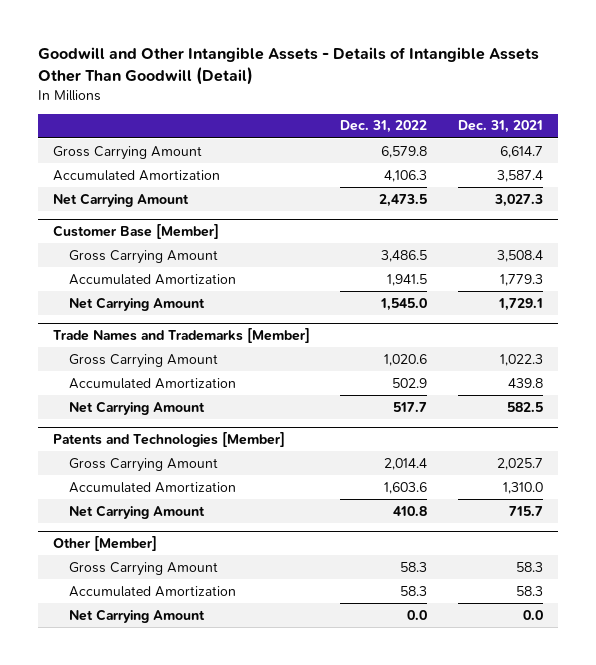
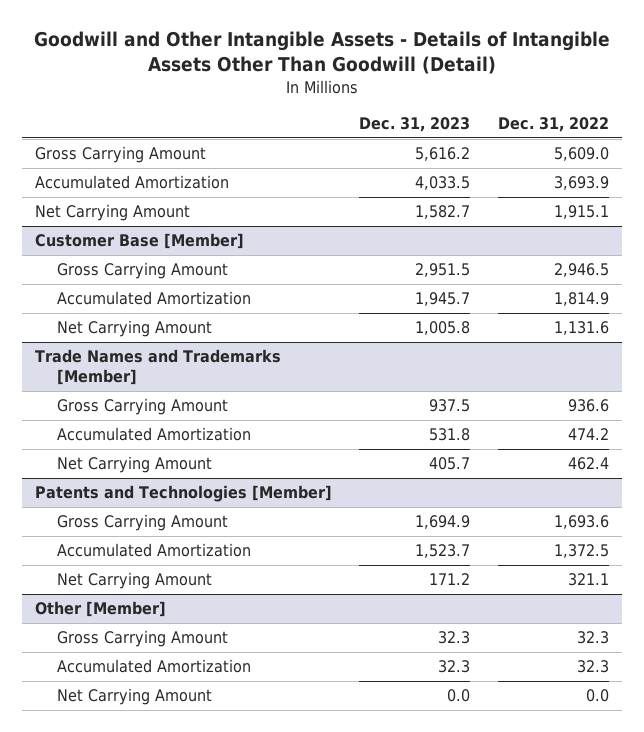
- | Dec. 31, 2022 | Dec. 31, 2021
+ | Dec. 31, 2023 | Dec. 31, 2022
- Gross Carrying Amount | 6,579.8 | 6,614.7
- Accumulated Amortization | 4,106.3 | 3,587.4
- Net Carrying Amount | 2,473.5 | 3,027.3
+ Gross Carrying Amount | 5,616.2 | 5,609.0
+ Accumulated Amortization | 4,033.5 | 3,693.9
+ Net Carrying Amount | 1,582.7 | 1,915.1
@ Customer Base [Member]
- Gross Carrying Amount | 3,486.5 | 3,508.4
- Accumulated Amortization | 1,941.5 | 1,779.3
- Net Carrying Amount | 1,545.0 | 1,729.1
+ Gross Carrying Amount | 2,951.5 | 2,946.5
+ Accumulated Amortization | 1,945.7 | 1,814.9
+ Net Carrying Amount | 1,005.8 | 1,131.6
@ Trade Names and Trademarks [Member]
- Gross Carrying Amount | 1,020.6 | 1,022.3
- Accumulated Amortization | 502.9 | 439.8
- Net Carrying Amount | 517.7 | 582.5
+ Gross Carrying Amount | 937.5 | 936.6
+ Accumulated Amortization | 531.8 | 474.2
+ Net Carrying Amount | 405.7 | 462.4
@ Patents and Technologies [Member]
- Gross Carrying Amount | 2,014.4 | 2,025.7
- Accumulated Amortization | 1,603.6 | 1,310.0
- Net Carrying Amount | 410.8 | 715.7
+ Gross Carrying Amount | 1,694.9 | 1,693.6
+ Accumulated Amortization | 1,523.7 | 1,372.5
+ Net Carrying Amount | 171.2 | 321.1
@ Other [Member]
- Gross Carrying Amount | 58.3 | 58.3
- Accumulated Amortization | 58.3 | 58.3
+ Gross Carrying Amount | 32.3 | 32.3
+ Accumulated Amortization | 32.3 | 32.3

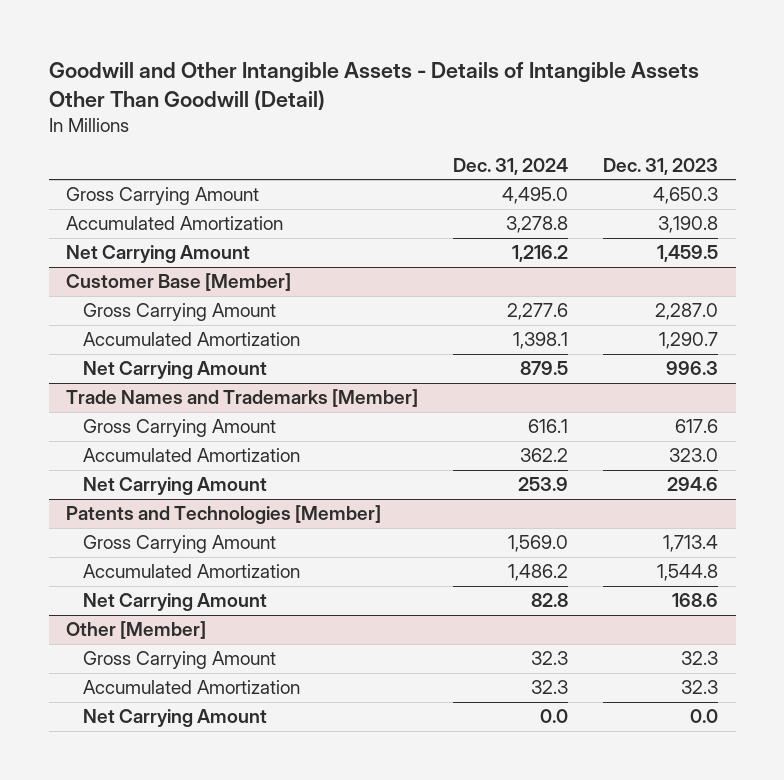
- | Dec. 31, 2023 | Dec. 31, 2022
+ | Dec. 31, 2024 | Dec. 31, 2023
- Gross Carrying Amount | 5,616.2 | 5,609.0
- Accumulated Amortization | 4,033.5 | 3,693.9
- Net Carrying Amount | 1,582.7 | 1,915.1
+ Gross Carrying Amount | 4,495.0 | 4,650.3
+ Accumulated Amortization | 3,278.8 | 3,190.8
+ Net Carrying Amount | 1,216.2 | 1,459.5
@ Customer Base [Member]
- Gross Carrying Amount | 2,951.5 | 2,946.5
- Accumulated Amortization | 1,945.7 | 1,814.9
- Net Carrying Amount | 1,005.8 | 1,131.6
+ Gross Carrying Amount | 2,277.6 | 2,287.0
+ Accumulated Amortization | 1,398.1 | 1,290.7
+ Net Carrying Amount | 879.5 | 996.3
@ Trade Names and Trademarks [Member]
- Gross Carrying Amount | 937.5 | 936.6
- Accumulated Amortization | 531.8 | 474.2
- Net Carrying Amount | 405.7 | 462.4
+ Gross Carrying Amount | 616.1 | 617.6
+ Accumulated Amortization | 362.2 | 323.0
+ Net Carrying Amount | 253.9 | 294.6
@ Patents and Technologies [Member]
- Gross Carrying Amount | 1,694.9 | 1,693.6
- Accumulated Amortization | 1,523.7 | 1,372.5
- Net Carrying Amount | 171.2 | 321.1
+ Gross Carrying Amount | 1,569.0 | 1,713.4
+ Accumulated Amortization | 1,486.2 | 1,544.8
+ Net Carrying Amount | 82.8 | 168.6

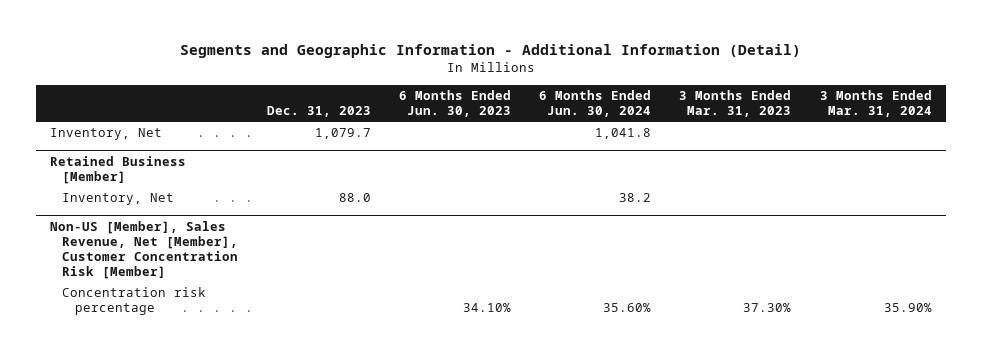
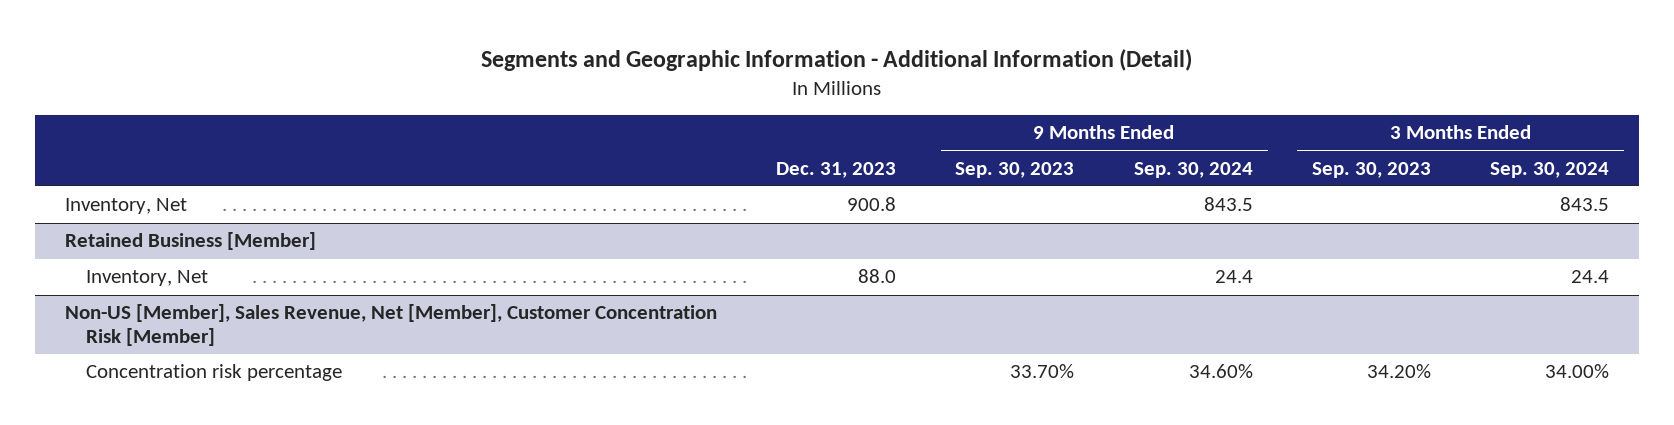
- | Dec. 31, 2023 | 6 Months Ended Jun. 30, 2023 | 6 Months Ended Jun. 30, 2024 | 3 Months Ended Mar. 31, 2023 | 3 Months Ended Mar. 31, 2024
+ | Dec. 31, 2023 | 9 Months Ended Sep. 30, 2023 | 9 Months Ended Sep. 30, 2024 | 3 Months Ended Sep. 30, 2023 | 3 Months Ended Sep. 30, 2024
- Inventory, Net | 1,079.7 | | 1,041.8 | |
+ Inventory, Net | 900.8 | | 843.5 | | 843.5

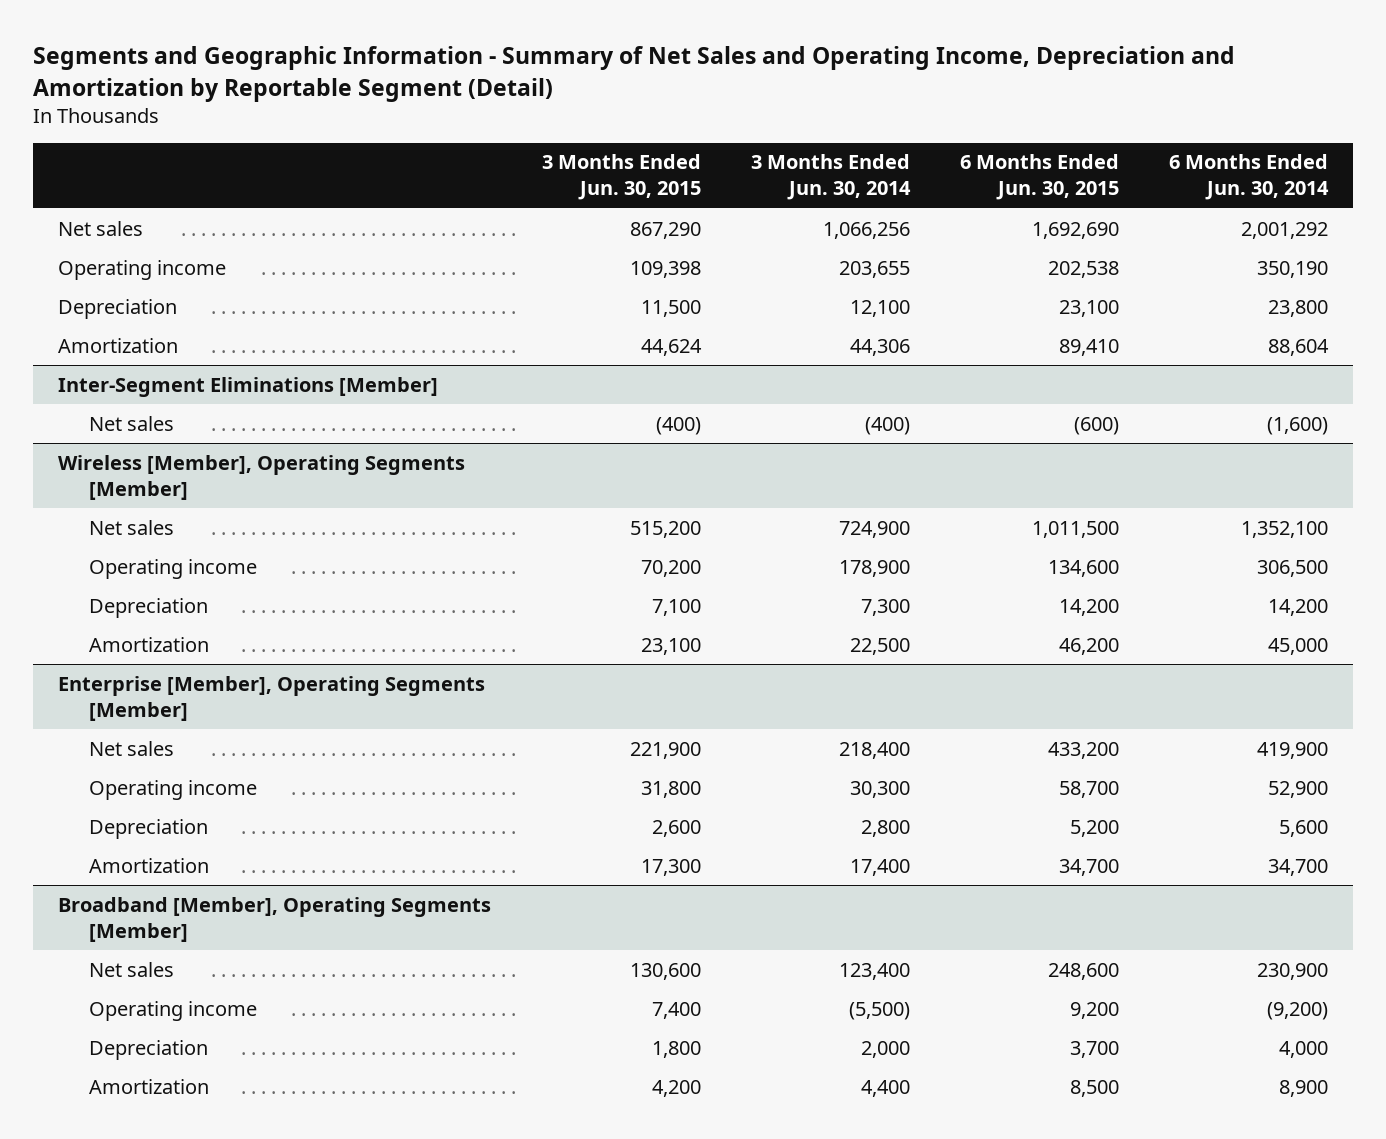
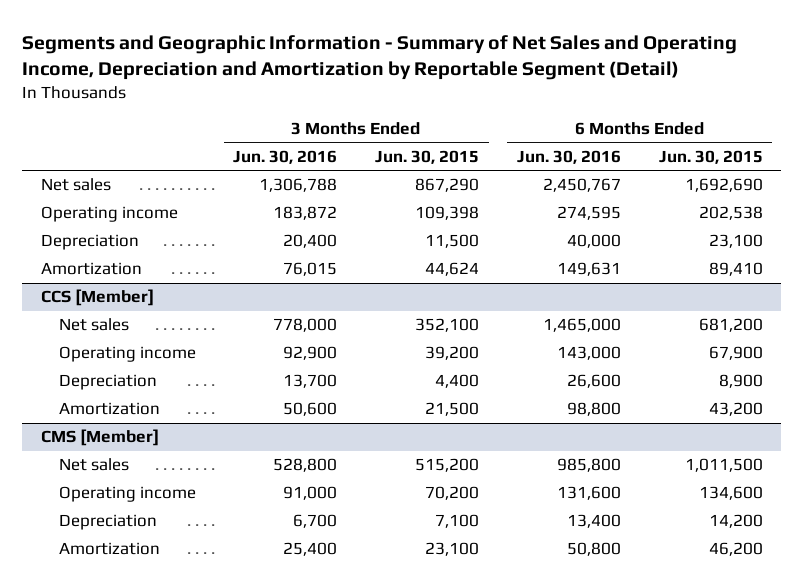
- | 3 Months Ended Jun. 30, 2015 | 3 Months Ended Jun. 30, 2014 | 6 Months Ended Jun. 30, 2015 | 6 Months Ended Jun. 30, 2014
+ | 3 Months Ended Jun. 30, 2016 | 3 Months Ended Jun. 30, 2015 | 6 Months Ended Jun. 30, 2016 | 6 Months Ended Jun. 30, 2015
- Inter-Segment Eliminations [Member]
- Net sales | (400) | (400) | (600) | (1,600)
- Wireless [Member], Operating Segments [Member]
+ CCS [Member]
+ Net sales | 778,000 | 352,100 | 1,465,000 | 681,200
+ Operating income | 92,900 | 39,200 | 143,000 | 67,900
+ Depreciation | 13,700 | 4,400 | 26,600 | 8,900
+ Amortization | 50,600 | 21,500 | 98,800 | 43,200
+ CMS [Member]
- Enterprise [Member], Operating Segments [Member]
- Net sales | 221,900 | 218,400 | 433,200 | 419,900
- Operating income | 31,800 | 30,300 | 58,700 | 52,900
- Depreciation | 2,600 | 2,800 | 5,200 | 5,600
- Amortization | 17,300 | 17,400 | 34,700 | 34,700
- Broadband [Member], Operating Segments [Member]
- Net sales | 130,600 | 123,400 | 248,600 | 230,900
- Operating income | 7,400 | (5,500) | 9,200 | (9,200)
- Depreciation | 1,800 | 2,000 | 3,700 | 4,000
- Amortization | 4,200 | 4,400 | 8,500 | 8,900

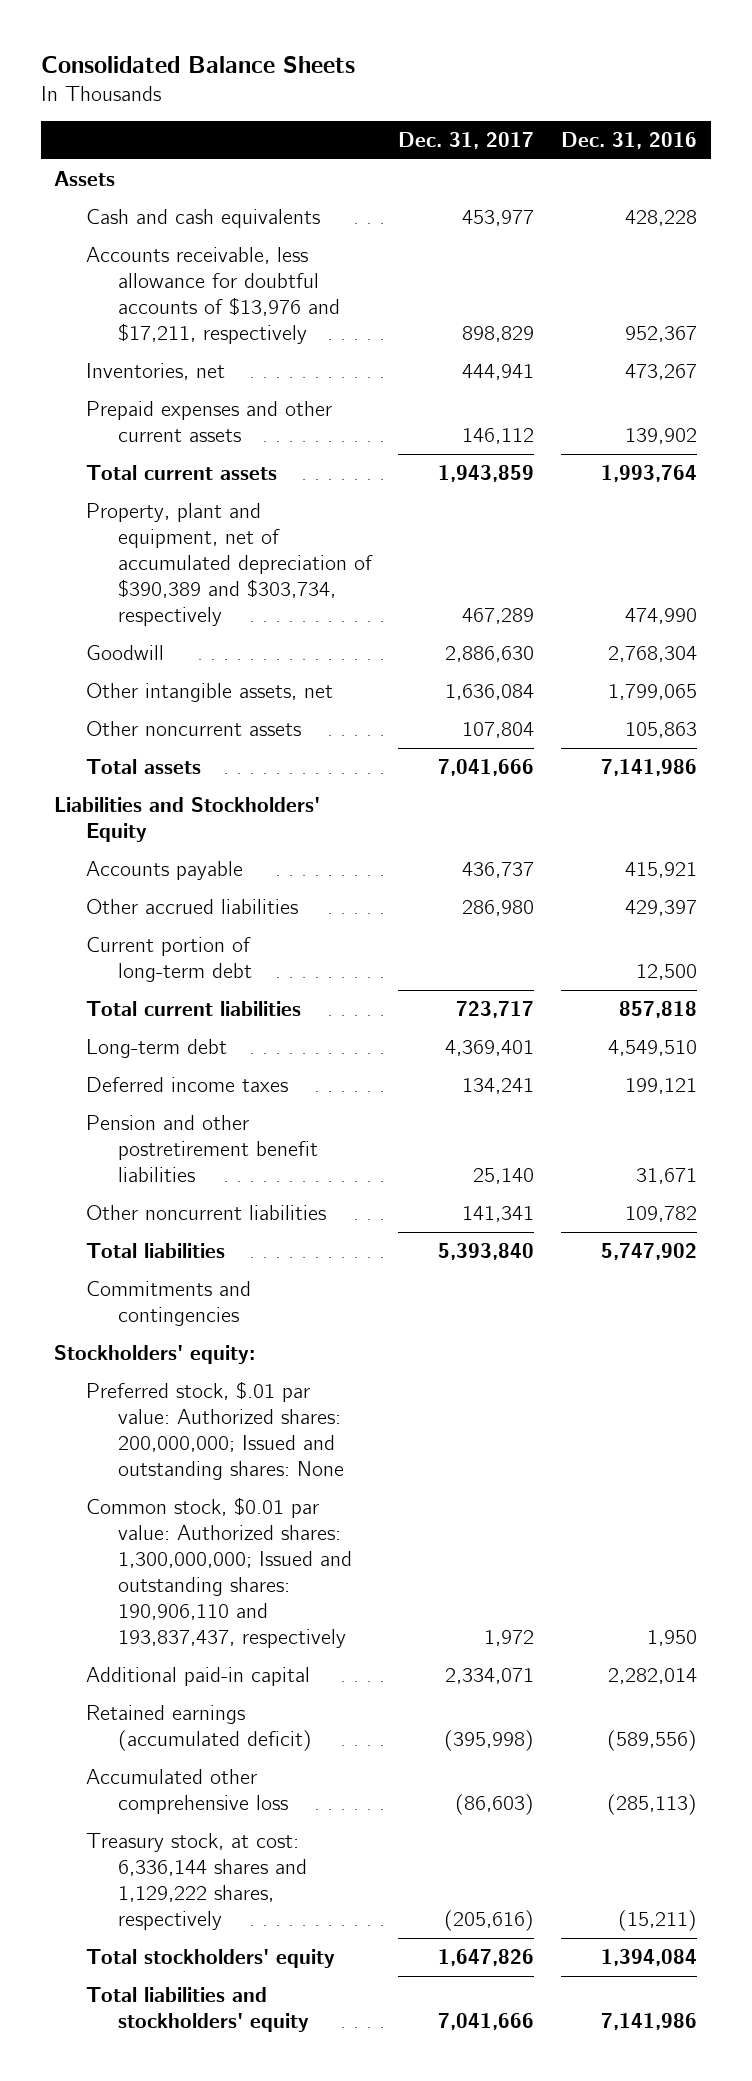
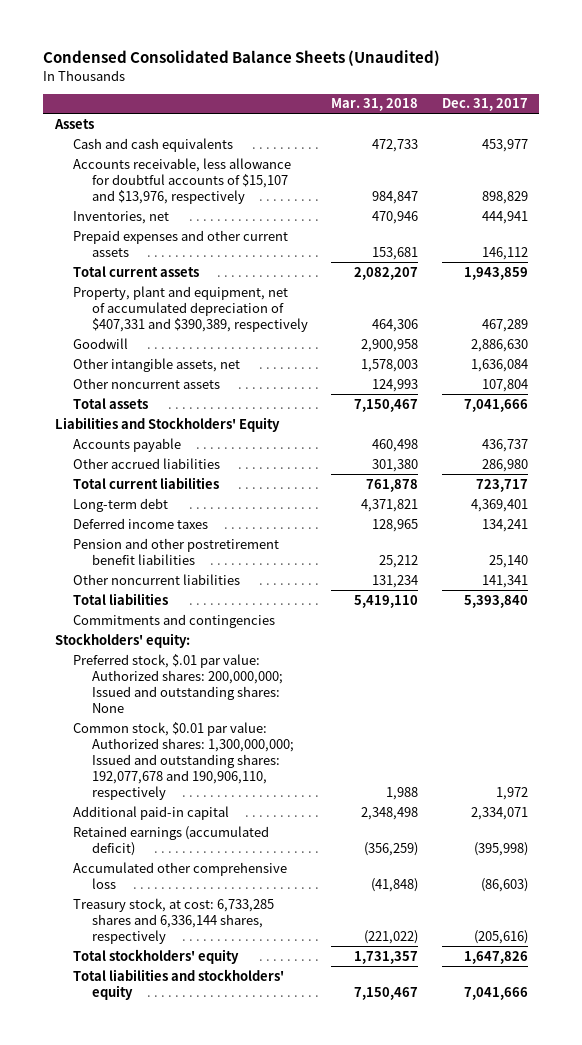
- Consolidated Balance Sheets
+ Condensed Consolidated Balance Sheets (Unaudited)
- | Dec. 31, 2017 | Dec. 31, 2016
+ | Mar. 31, 2018 | Dec. 31, 2017
- Accounts receivable, less allowance for doubtful accounts of $13,976 and $17,211, respectively | 898,829 | 952,367
+ Accounts receivable, less allowance for doubtful accounts of $15,107 and $13,976, respectively | 984,847 | 898,829
- Property, plant and equipment, net of accumulated depreciation of $390,389 and $303,734, respectively | 467,289 | 474,990
+ Property, plant and equipment, net of accumulated depreciation of $407,331 and $390,389, respectively | 464,306 | 467,289
- Current portion of long-term debt | | 12,500
- Common stock, $0.01 par value: Authorized shares: 1,300,000,000; Issued and outstanding shares: 190,906,110 and 193,837,437, respectively | 1,972 | 1,950
+ Common stock, $0.01 par value: Authorized shares: 1,300,000,000; Issued and outstanding shares: 192,077,678 and 190,906,110, respectively | 1,988 | 1,972
- Treasury stock, at cost: 6,336,144 shares and 1,129,222 shares, respectively | (205,616) | (15,211)
+ Treasury stock, at cost: 6,733,285 shares and 6,336,144 shares, respectively | (221,022) | (205,616)

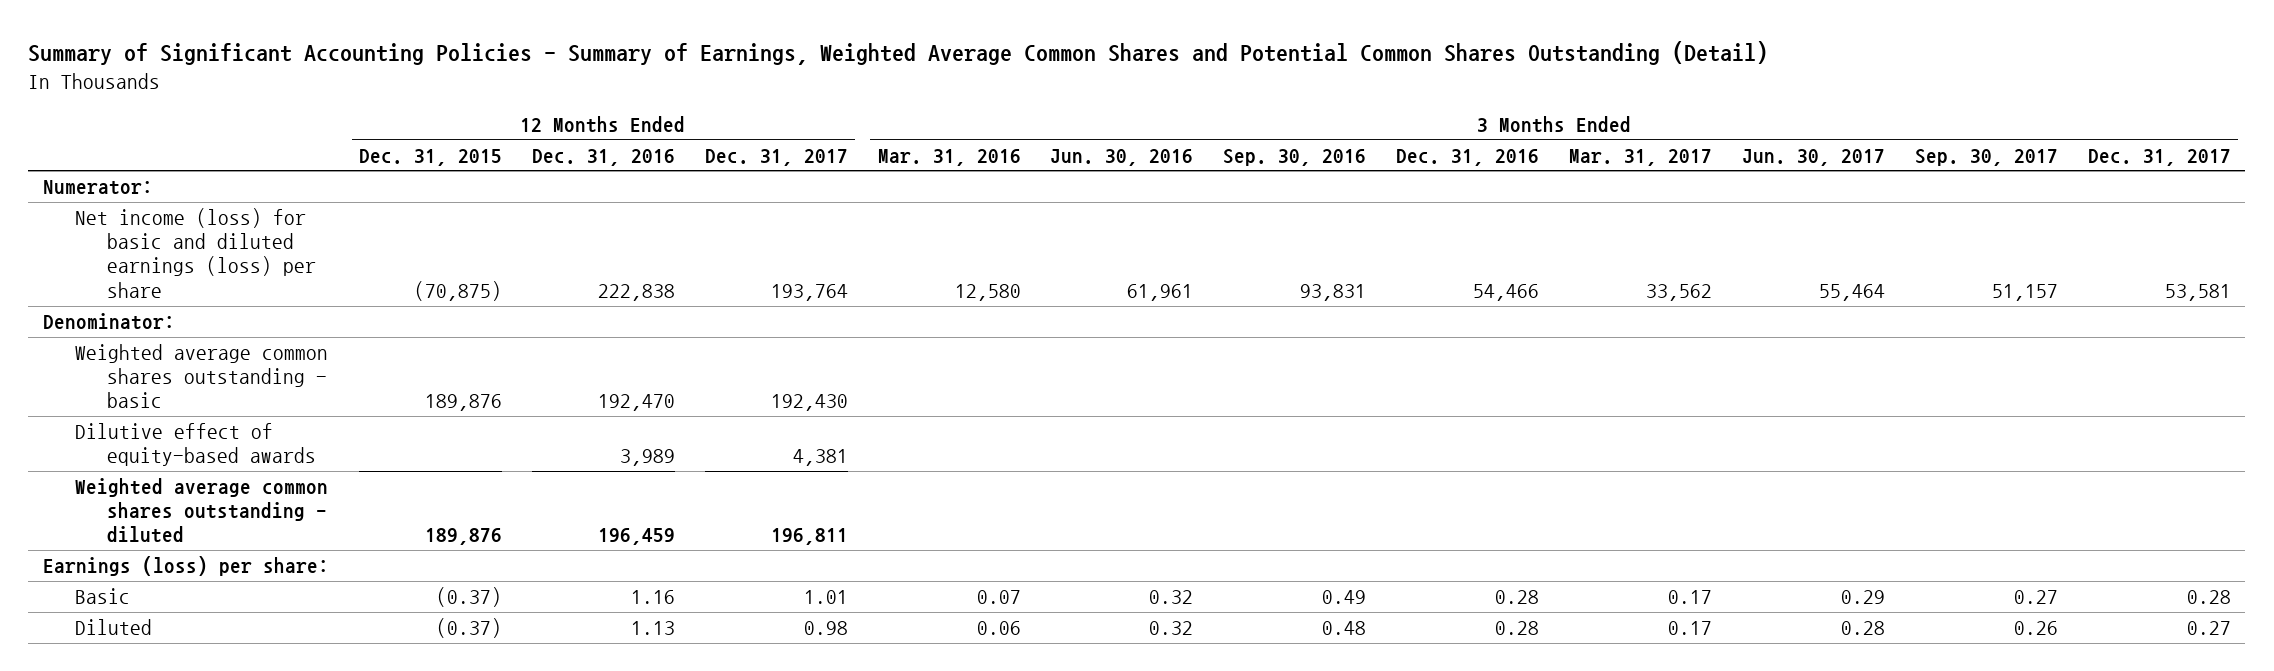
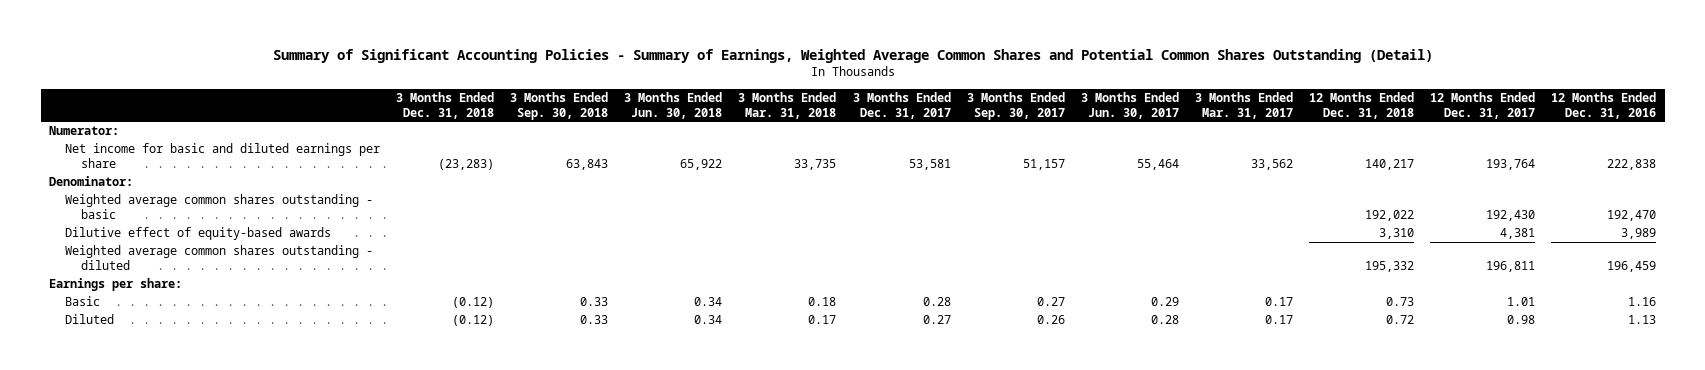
- | 12 Months Ended Dec. 31, 2015 | 12 Months Ended Dec. 31, 2016 | 12 Months Ended Dec. 31, 2017 | 3 Months Ended Mar. 31, 2016 | 3 Months Ended Jun. 30, 2016 | 3 Months Ended Sep. 30, 2016 | 3 Months Ended Dec. 31, 2016 | 3 Months Ended Mar. 31, 2017 | 3 Months Ended Jun. 30, 2017 | 3 Months Ended Sep. 30, 2017 | 3 Months Ended Dec. 31, 2017
+ | 3 Months Ended Dec. 31, 2018 | 3 Months Ended Sep. 30, 2018 | 3 Months Ended Jun. 30, 2018 | 3 Months Ended Mar. 31, 2018 | 3 Months Ended Dec. 31, 2017 | 3 Months Ended Sep. 30, 2017 | 3 Months Ended Jun. 30, 2017 | 3 Months Ended Mar. 31, 2017 | 12 Months Ended Dec. 31, 2018 | 12 Months Ended Dec. 31, 2017 | 12 Months Ended Dec. 31, 2016
- Net income (loss) for basic and diluted earnings (loss) per share | (70,875) | 222,838 | 193,764 | 12,580 | 61,961 | 93,831 | 54,466 | 33,562 | 55,464 | 51,157 | 53,581
+ Net income for basic and diluted earnings per share | (23,283) | 63,843 | 65,922 | 33,735 | 53,581 | 51,157 | 55,464 | 33,562 | 140,217 | 193,764 | 222,838
- Earnings (loss) per share:
+ Earnings per share:

